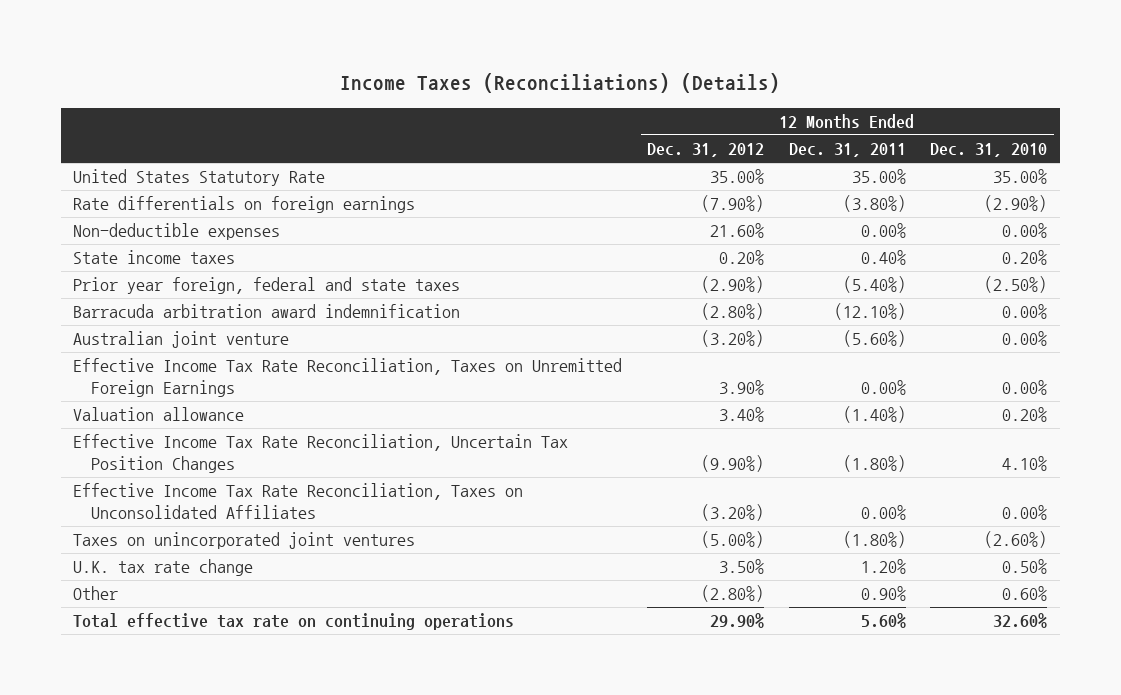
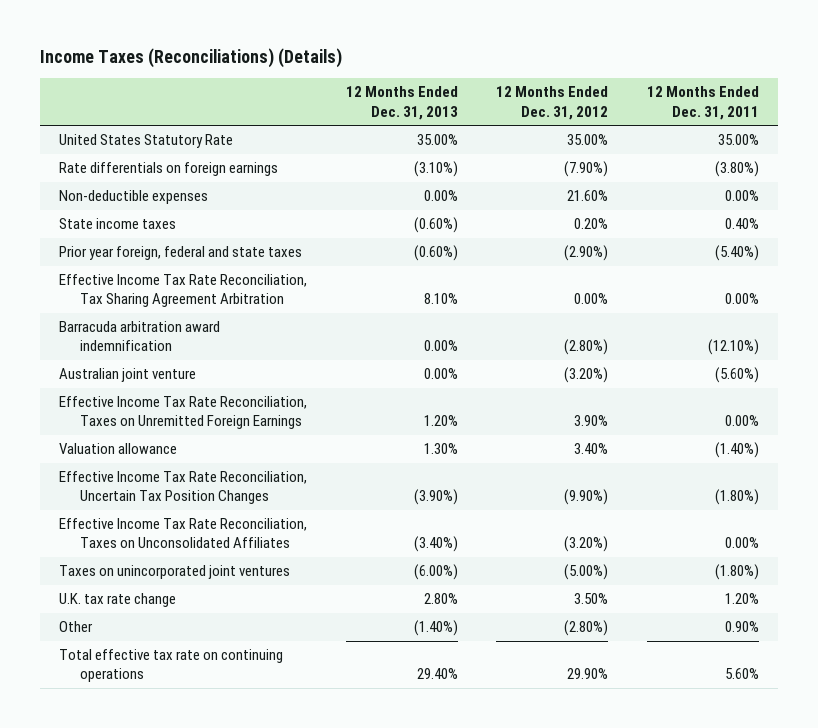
- | 12 Months Ended Dec. 31, 2012 | 12 Months Ended Dec. 31, 2011 | 12 Months Ended Dec. 31, 2010
+ | 12 Months Ended Dec. 31, 2013 | 12 Months Ended Dec. 31, 2012 | 12 Months Ended Dec. 31, 2011
+ Effective Income Tax Rate Reconciliation, Tax Sharing Agreement Arbitration | 8.10% | 0.00% | 0.00%

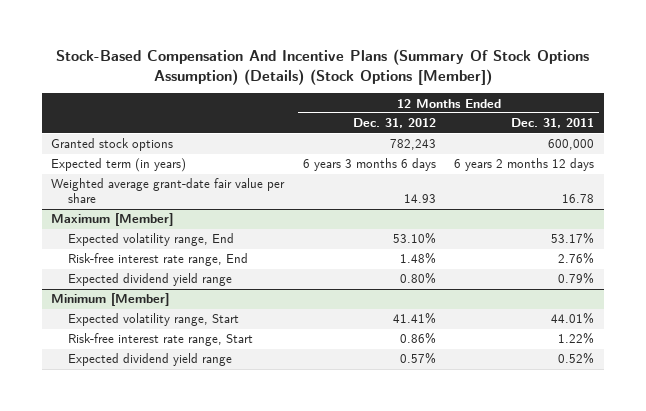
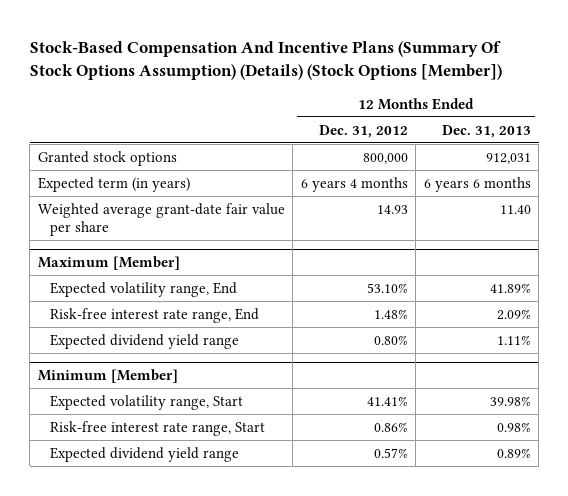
- | 12 Months Ended Dec. 31, 2012 | 12 Months Ended Dec. 31, 2011
+ | 12 Months Ended Dec. 31, 2012 | 12 Months Ended Dec. 31, 2013
- Granted stock options | 782,243 | 600,000
- Expected term (in years) | 6 years 3 months 6 days | 6 years 2 months 12 days
+ Granted stock options | 800,000 | 912,031
+ Expected term (in years) | 6 years 4 months | 6 years 6 months

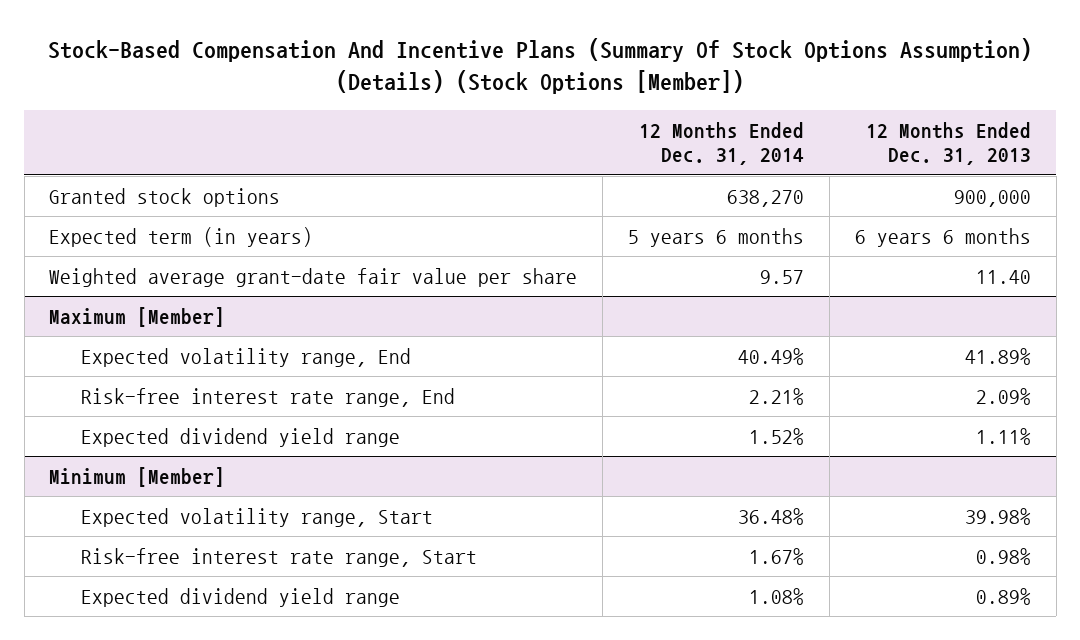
- | 12 Months Ended Dec. 31, 2012 | 12 Months Ended Dec. 31, 2013
+ | 12 Months Ended Dec. 31, 2014 | 12 Months Ended Dec. 31, 2013
- Granted stock options | 800,000 | 912,031
+ Granted stock options | 638,270 | 900,000

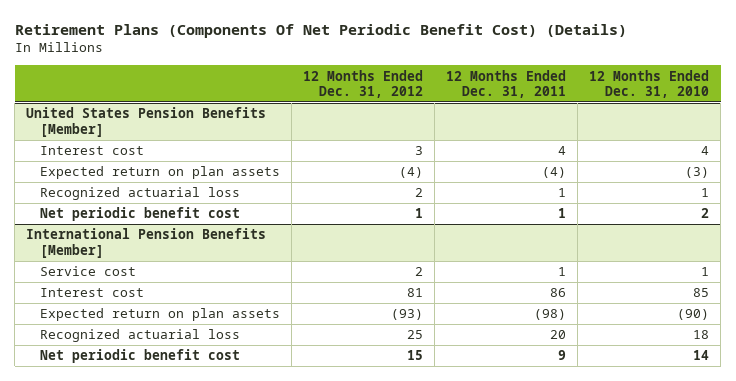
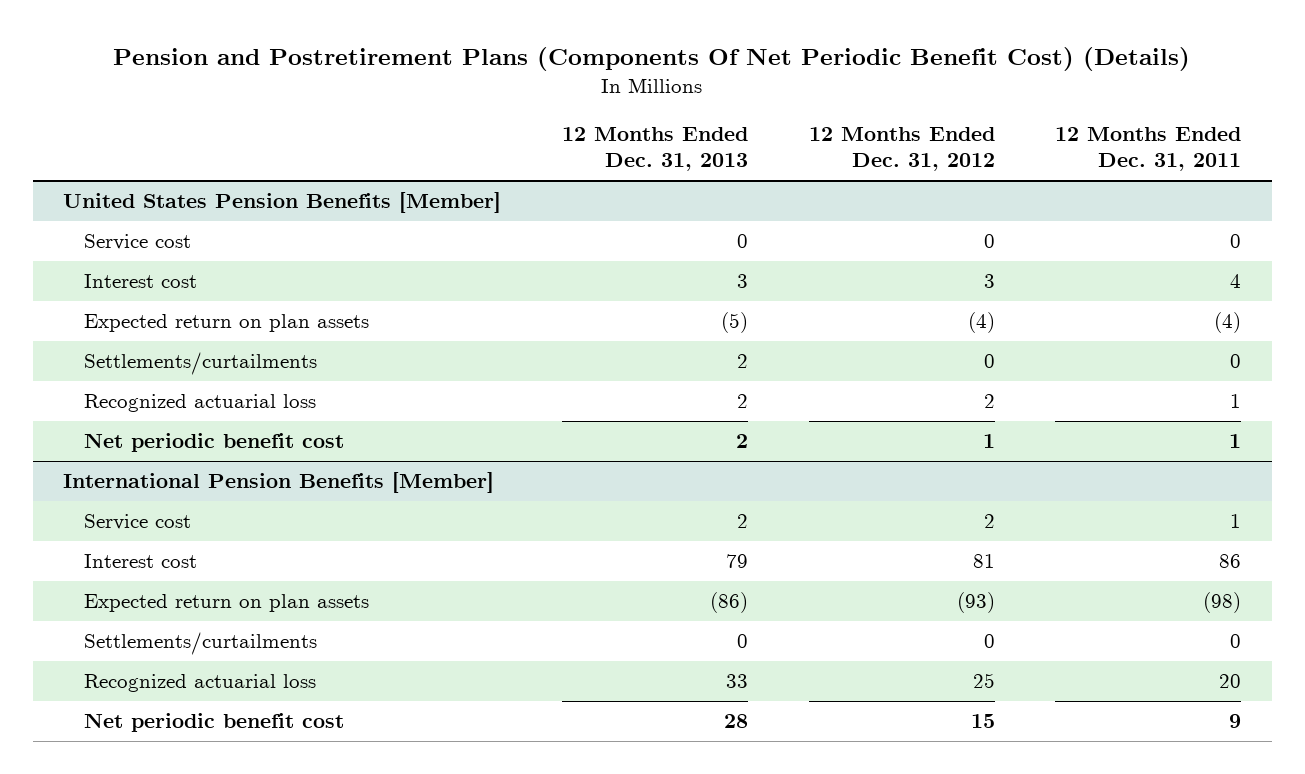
- Retirement Plans (Components Of Net Periodic Benefit Cost) (Details)
+ Pension and Postretirement Plans (Components Of Net Periodic Benefit Cost) (Details)
- | 12 Months Ended Dec. 31, 2012 | 12 Months Ended Dec. 31, 2011 | 12 Months Ended Dec. 31, 2010
+ | 12 Months Ended Dec. 31, 2013 | 12 Months Ended Dec. 31, 2012 | 12 Months Ended Dec. 31, 2011
@ United States Pension Benefits [Member]
+ Service cost | 0 | 0 | 0
+ Settlements/curtailments | 2 | 0 | 0
@ International Pension Benefits [Member]
+ Settlements/curtailments | 0 | 0 | 0

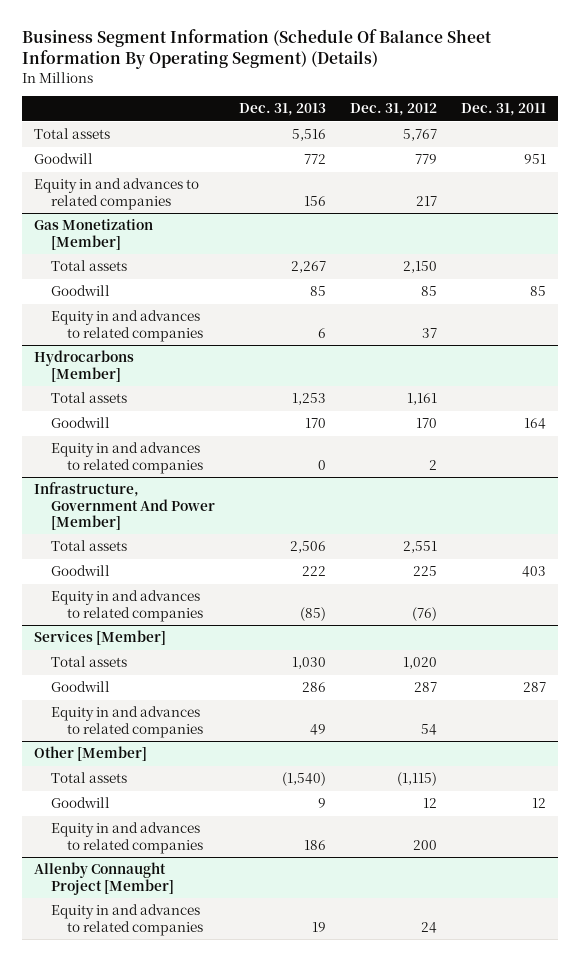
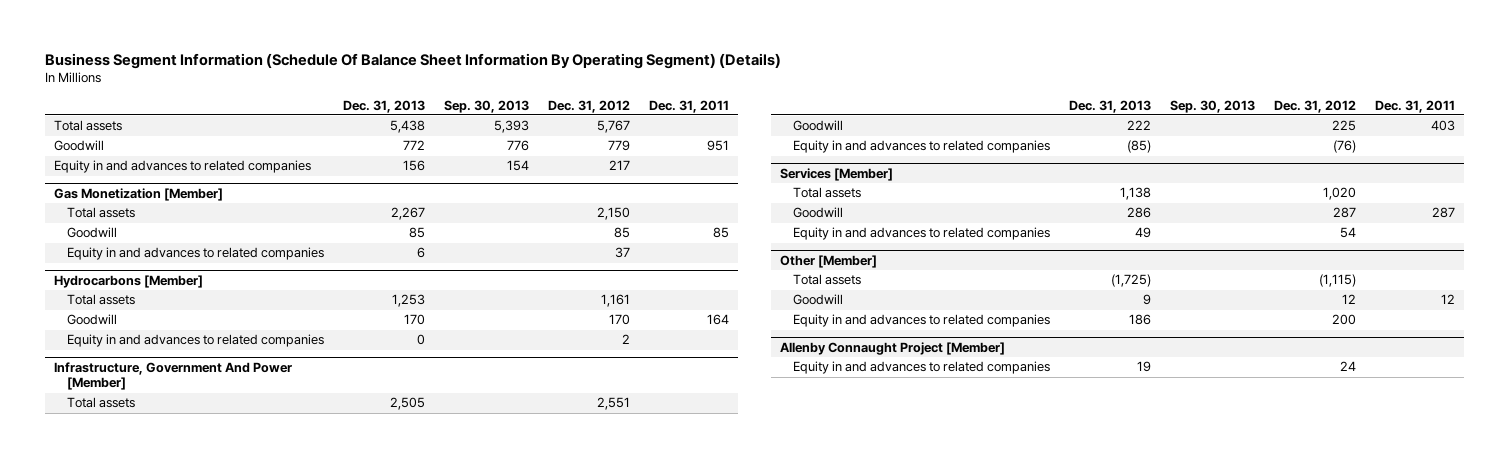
- | Dec. 31, 2013 | Dec. 31, 2012 | Dec. 31, 2011
+ | Dec. 31, 2013 | Sep. 30, 2013 | Dec. 31, 2012 | Dec. 31, 2011
- Total assets | 5,516 | 5,767 |
+ Total assets | 5,438 | 5,393 | 5,767 |
@ Infrastructure, Government And Power [Member]
- Total assets | 2,506 | 2,551 |
+ Total assets | 2,505 | | 2,551 |
@ Services [Member]
- Total assets | 1,030 | 1,020 |
+ Total assets | 1,138 | | 1,020 |
@ Other [Member]
- Total assets | (1,540) | (1,115) |
+ Total assets | (1,725) | | (1,115) |

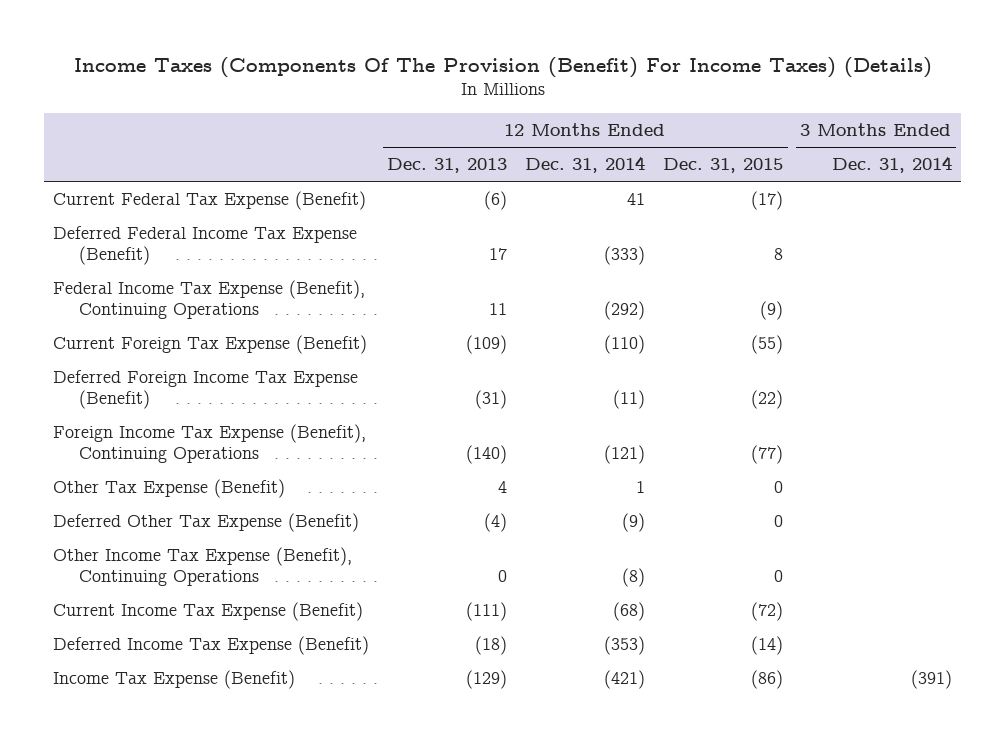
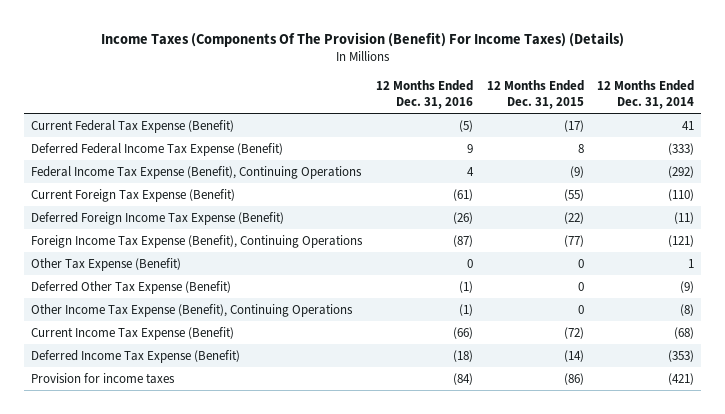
- | 12 Months Ended Dec. 31, 2013 | 12 Months Ended Dec. 31, 2014 | 12 Months Ended Dec. 31, 2015 | 3 Months Ended Dec. 31, 2014
+ | 12 Months Ended Dec. 31, 2016 | 12 Months Ended Dec. 31, 2015 | 12 Months Ended Dec. 31, 2014
- Income Tax Expense (Benefit) | (129) | (421) | (86) | (391)
+ Provision for income taxes | (84) | (86) | (421)

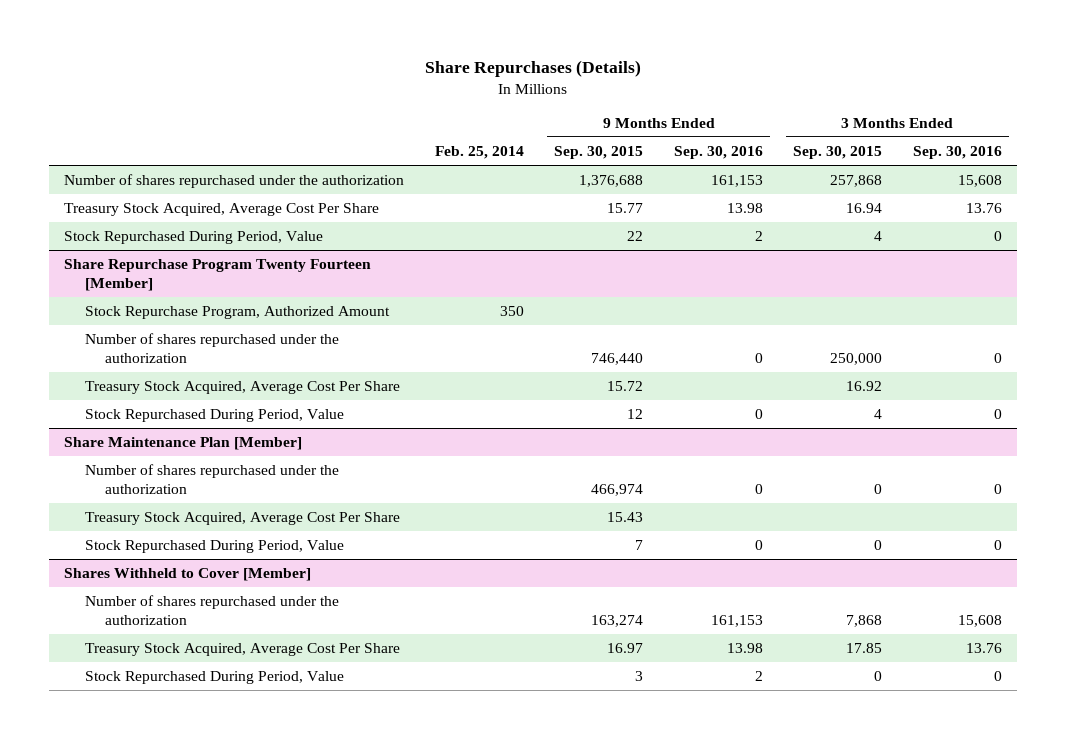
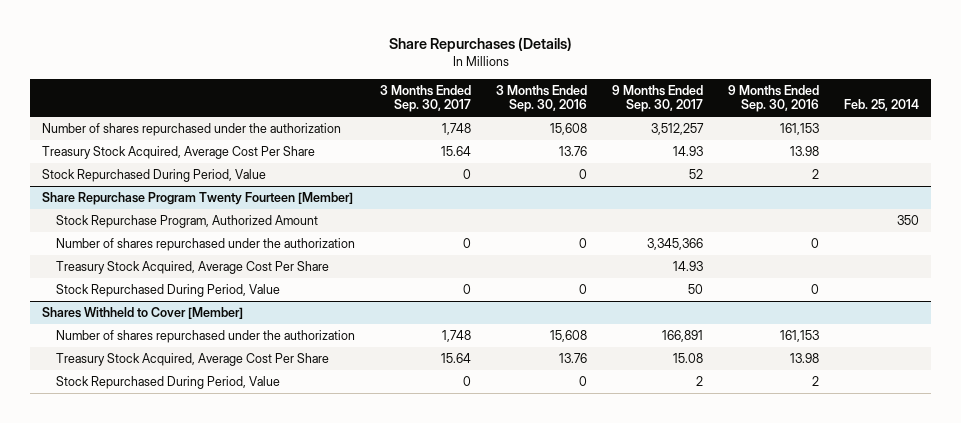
- | Feb. 25, 2014 | 9 Months Ended Sep. 30, 2015 | 9 Months Ended Sep. 30, 2016 | 3 Months Ended Sep. 30, 2015 | 3 Months Ended Sep. 30, 2016
+ | 3 Months Ended Sep. 30, 2017 | 3 Months Ended Sep. 30, 2016 | 9 Months Ended Sep. 30, 2017 | 9 Months Ended Sep. 30, 2016 | Feb. 25, 2014
- Share Maintenance Plan [Member]
- Number of shares repurchased under the authorization | | 466,974 | 0 | 0 | 0
- Treasury Stock Acquired, Average Cost Per Share | | 15.43 | | |
- Stock Repurchased During Period, Value | | 7 | 0 | 0 | 0

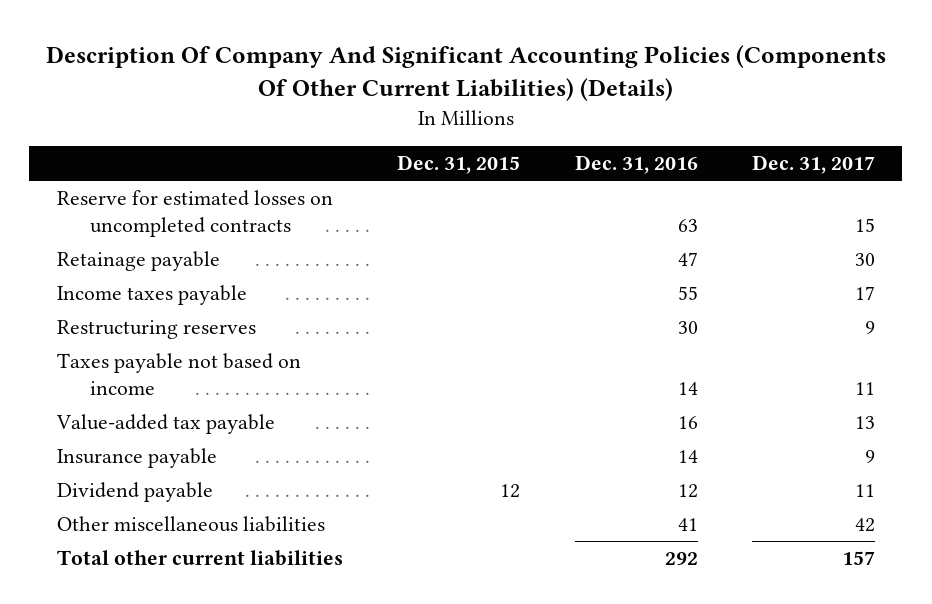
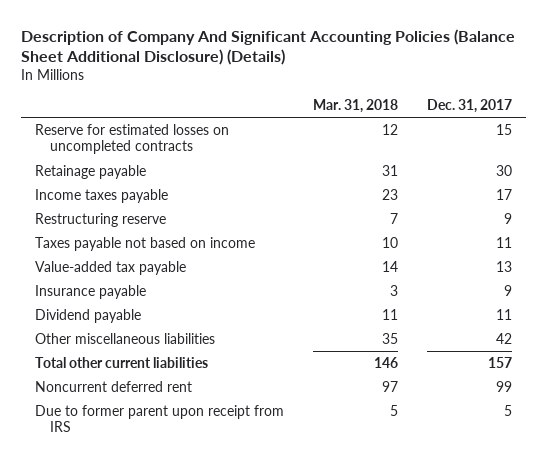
- Description Of Company And Significant Accounting Policies (Components Of Other Current Liabilities) (Details)
+ Description of Company And Significant Accounting Policies (Balance Sheet Additional Disclosure) (Details)
- | Dec. 31, 2015 | Dec. 31, 2016 | Dec. 31, 2017
+ | Mar. 31, 2018 | Dec. 31, 2017
- Restructuring reserves | | 30 | 9
+ Restructuring reserve | 7 | 9
+ Noncurrent deferred rent | 97 | 99
+ Due to former parent upon receipt from IRS | 5 | 5

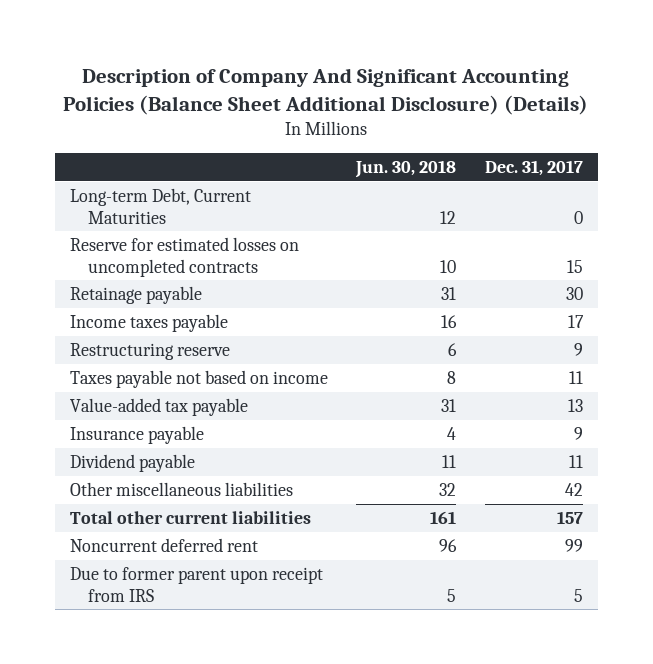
- | Mar. 31, 2018 | Dec. 31, 2017
+ | Jun. 30, 2018 | Dec. 31, 2017
+ Long-term Debt, Current Maturities | 12 | 0

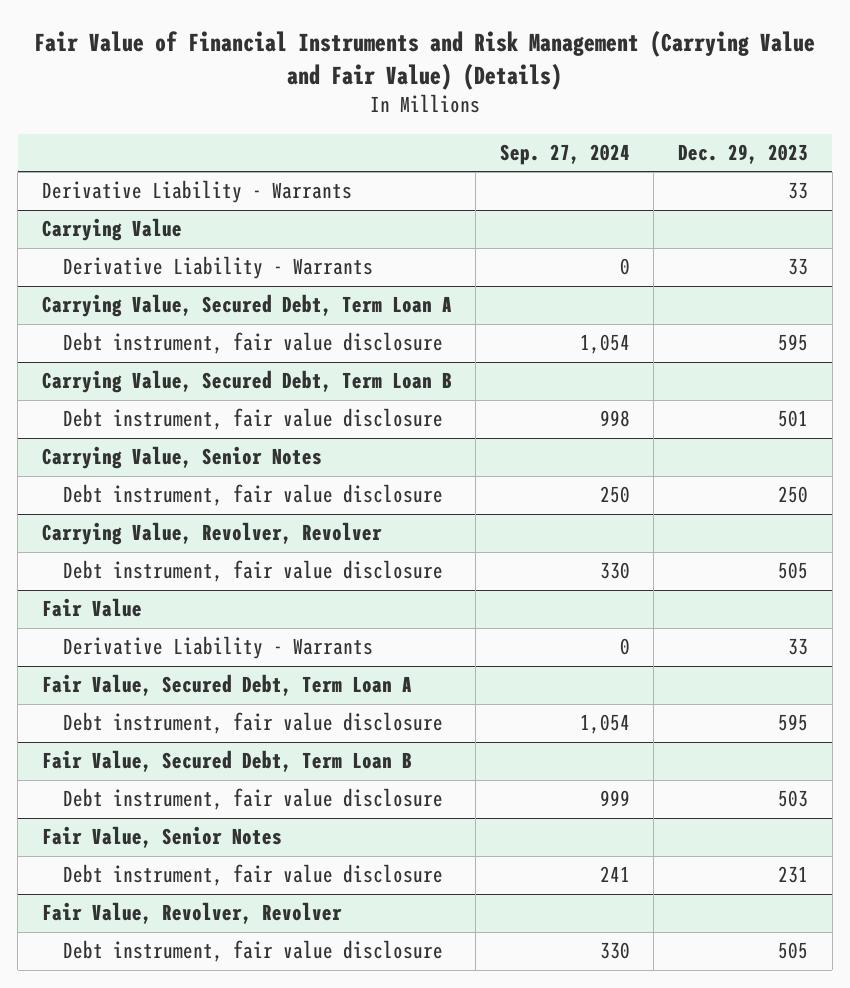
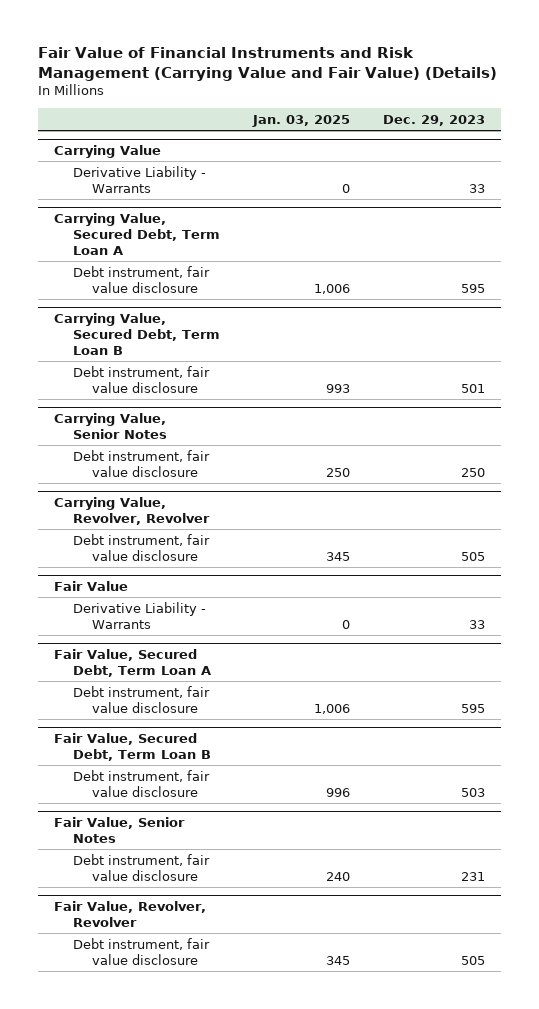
- | Sep. 27, 2024 | Dec. 29, 2023
+ | Jan. 03, 2025 | Dec. 29, 2023
- Derivative Liability - Warrants | | 33

